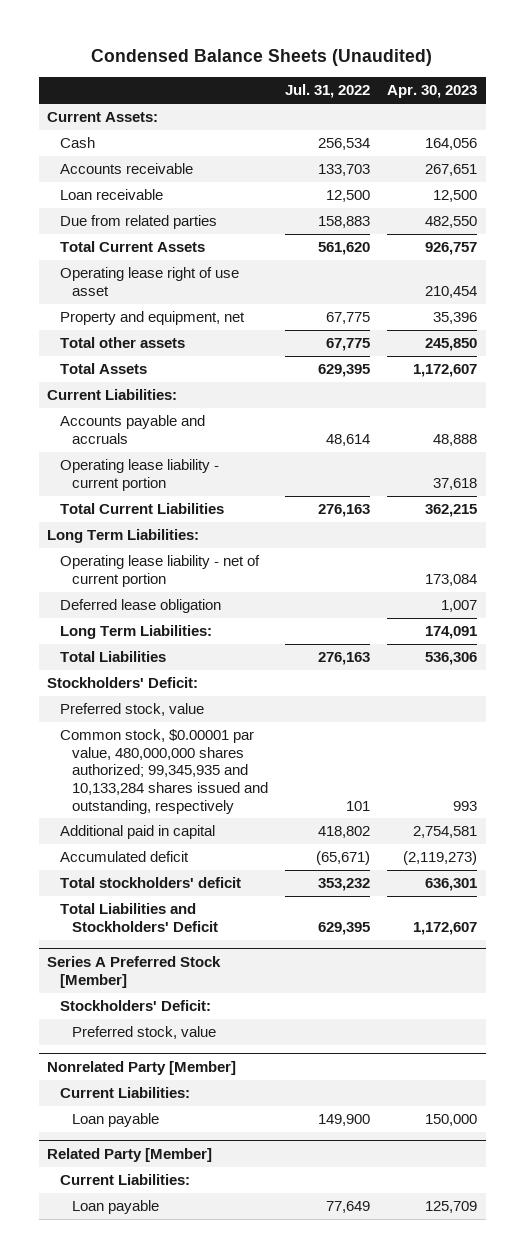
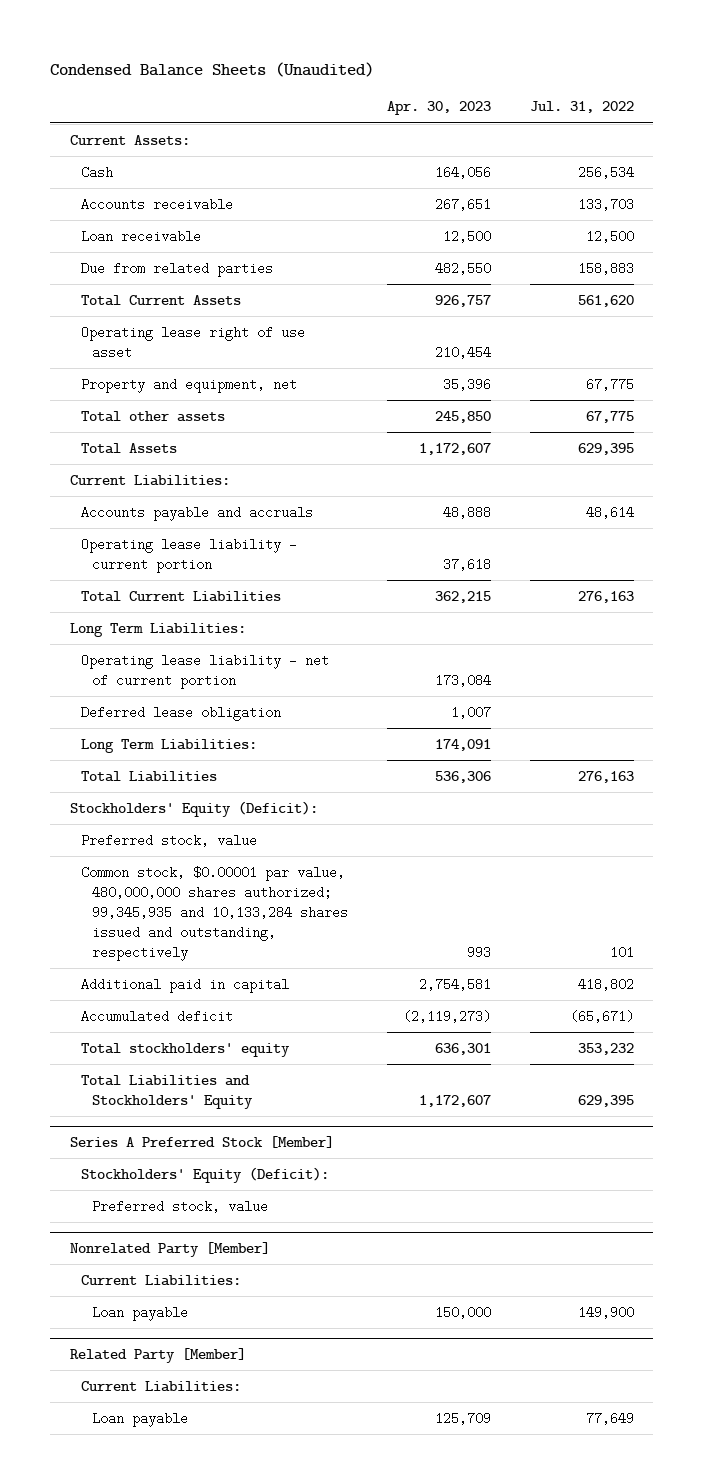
- | Jul. 31, 2022 | Apr. 30, 2023
+ | Apr. 30, 2023 | Jul. 31, 2022
- Stockholders' Deficit:
+ Stockholders' Equity (Deficit):
- Total stockholders' deficit | 353,232 | 636,301
- Total Liabilities and Stockholders' Deficit | 629,395 | 1,172,607
+ Total stockholders' equity | 636,301 | 353,232
+ Total Liabilities and Stockholders' Equity | 1,172,607 | 629,395
@ Series A Preferred Stock [Member]
- Stockholders' Deficit:
+ Stockholders' Equity (Deficit):

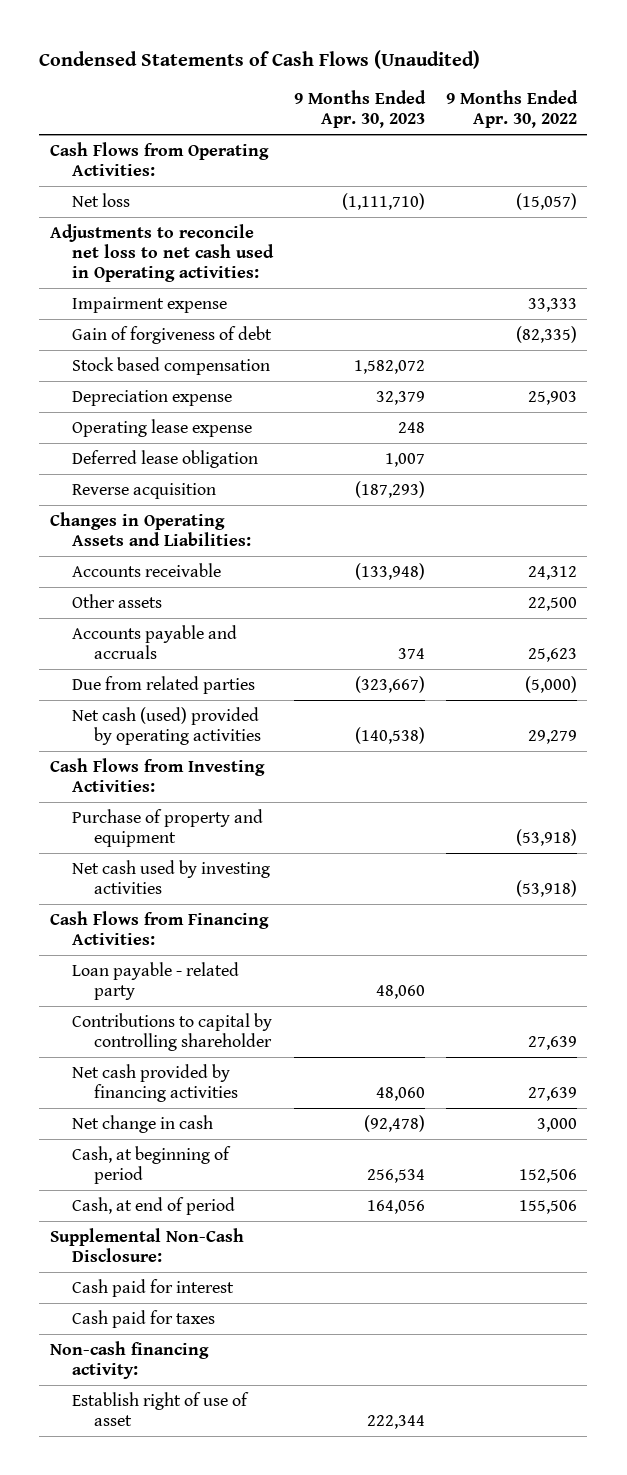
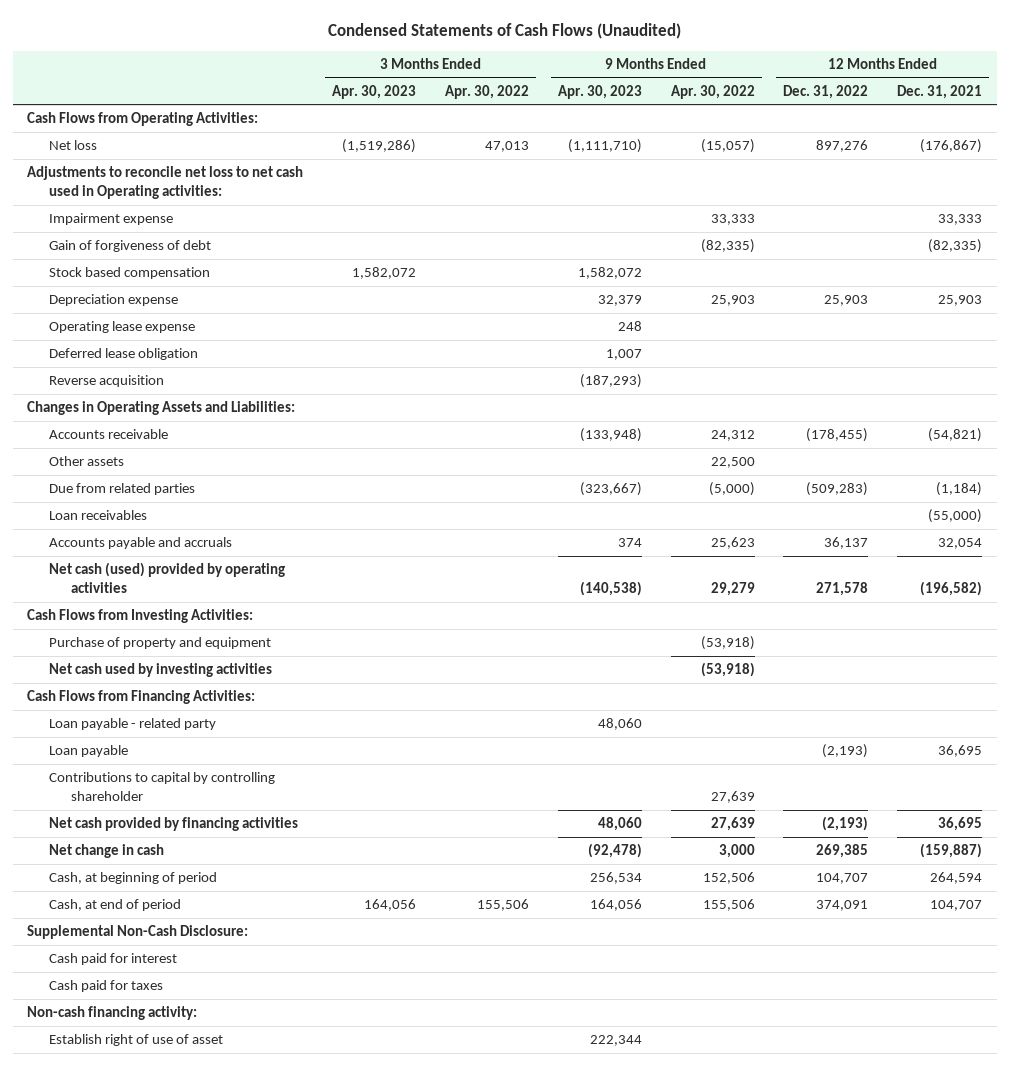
- | 9 Months Ended Apr. 30, 2023 | 9 Months Ended Apr. 30, 2022
+ | 3 Months Ended Apr. 30, 2023 | 3 Months Ended Apr. 30, 2022 | 9 Months Ended Apr. 30, 2023 | 9 Months Ended Apr. 30, 2022 | 12 Months Ended Dec. 31, 2022 | 12 Months Ended Dec. 31, 2021
+ Loan receivables | | | | | | (55,000)
moved down: Accounts payable and accruals | | | 374 | 25,623 | 36,137 | 32,054
+ Loan payable | | | | | (2,193) | 36,695

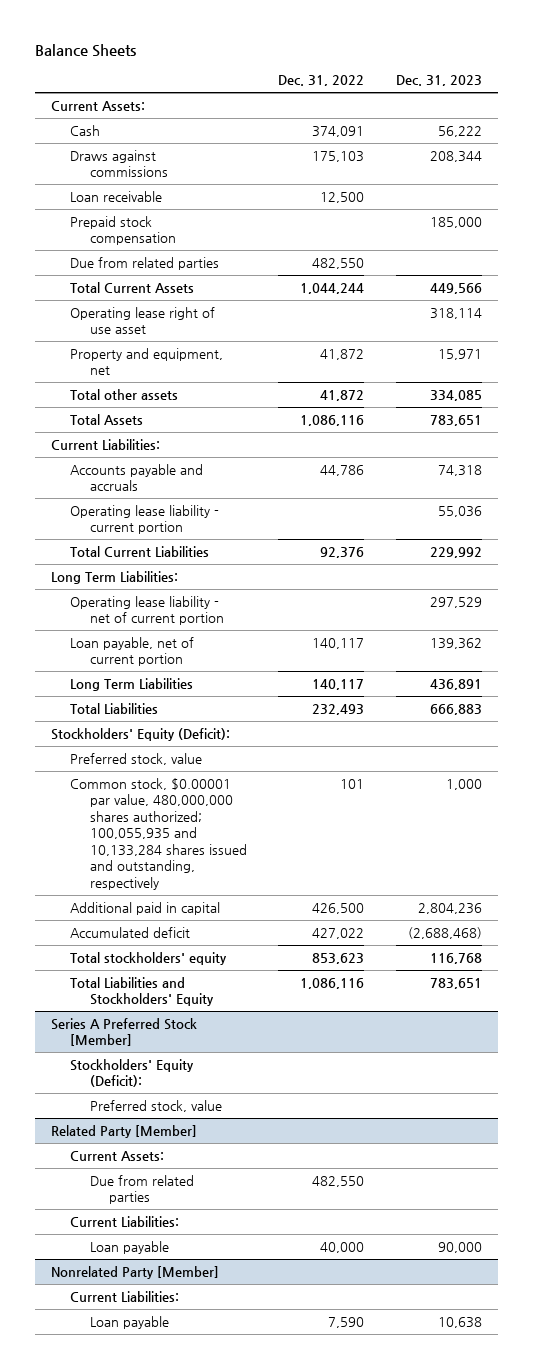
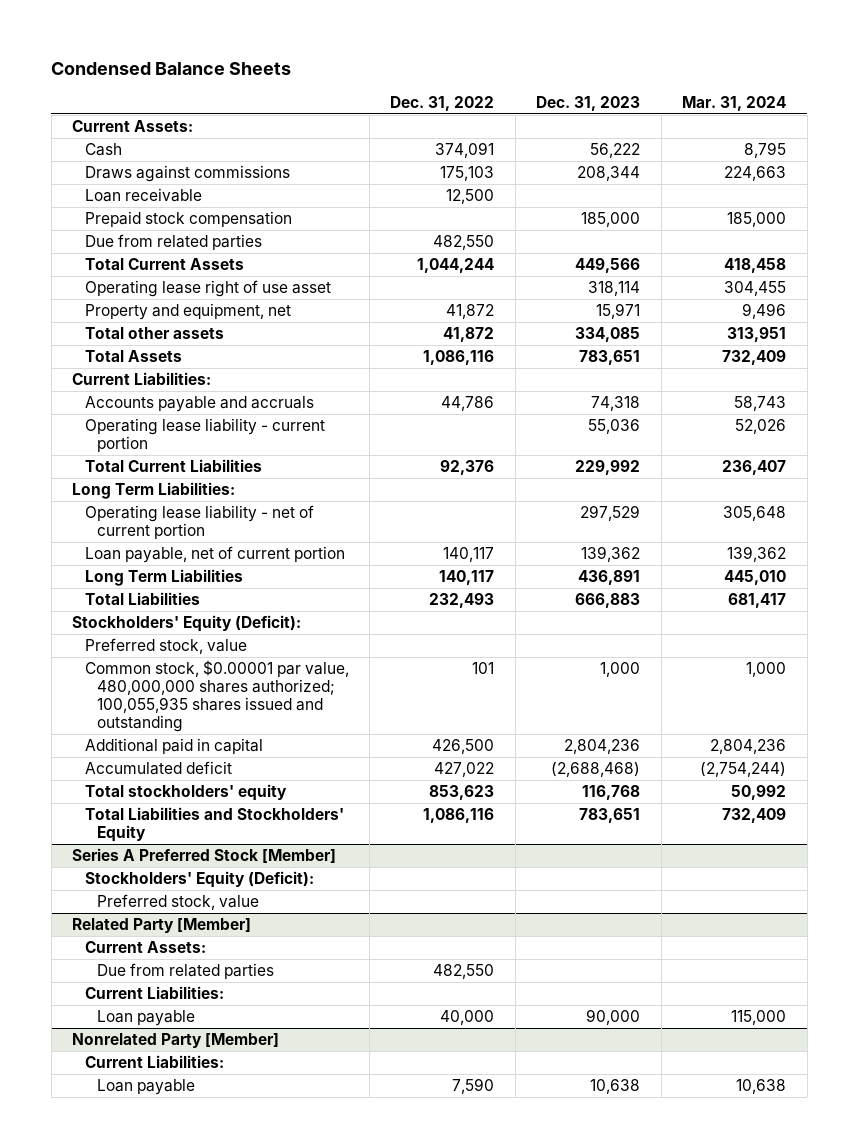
- Balance Sheets
+ Condensed Balance Sheets
- | Dec. 31, 2022 | Dec. 31, 2023
+ | Dec. 31, 2022 | Dec. 31, 2023 | Mar. 31, 2024
- Common stock, $0.00001 par value, 480,000,000 shares authorized; 100,055,935 and 10,133,284 shares issued and outstanding, respectively | 101 | 1,000
+ Common stock, $0.00001 par value, 480,000,000 shares authorized; 100,055,935 shares issued and outstanding | 101 | 1,000 | 1,000

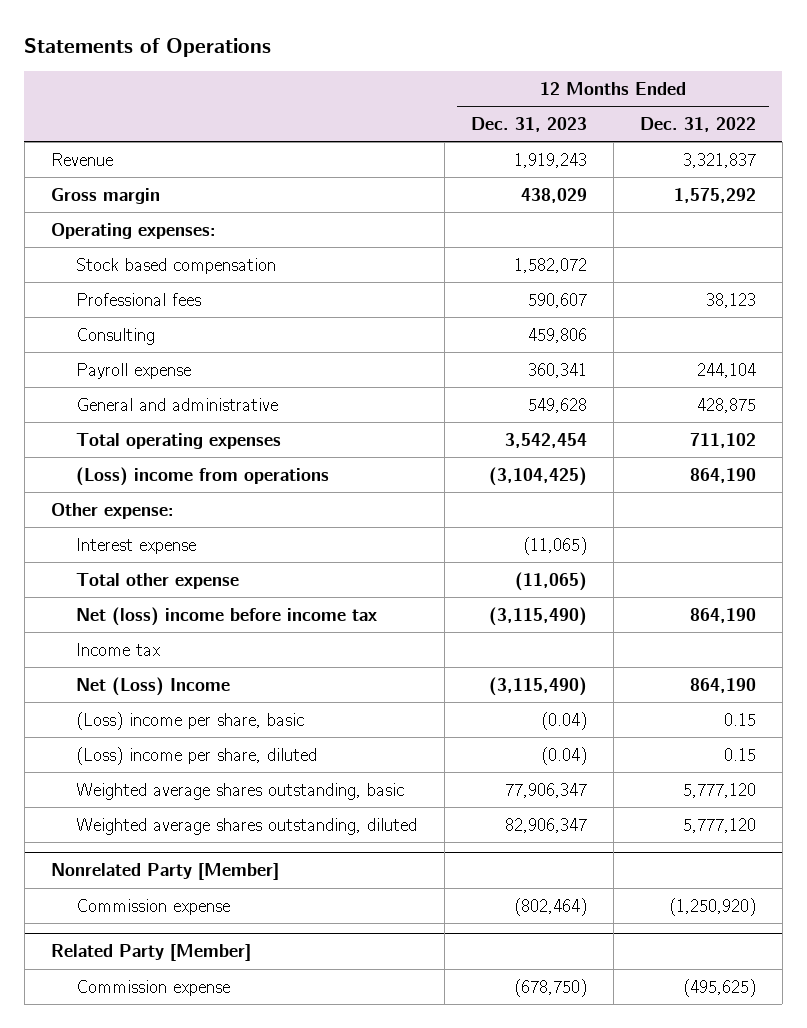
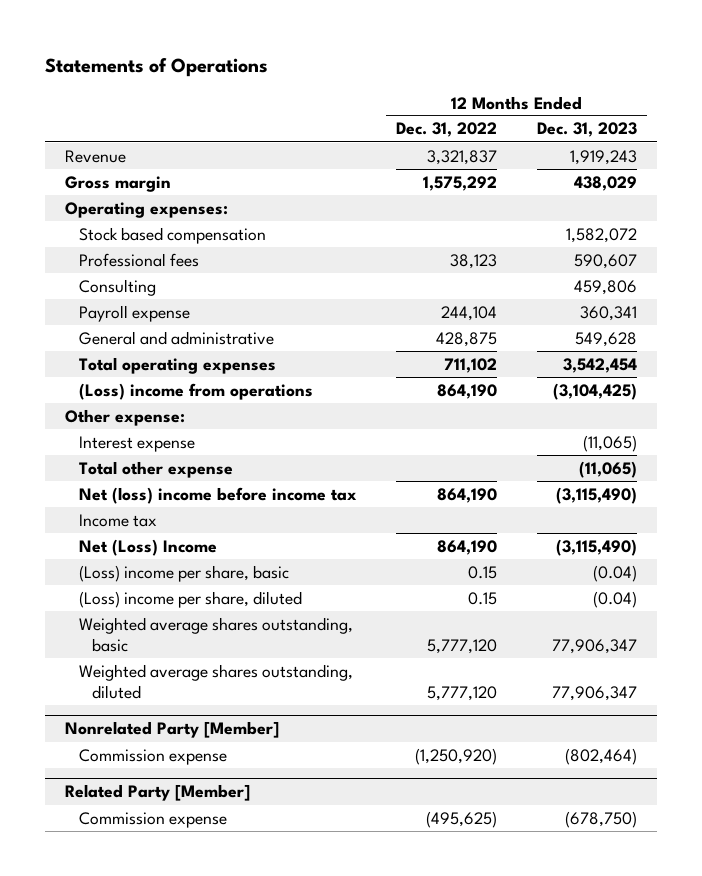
- | 12 Months Ended Dec. 31, 2023 | 12 Months Ended Dec. 31, 2022
+ | 12 Months Ended Dec. 31, 2022 | 12 Months Ended Dec. 31, 2023
- Weighted average shares outstanding, diluted | 82,906,347 | 5,777,120
+ Weighted average shares outstanding, diluted | 5,777,120 | 77,906,347

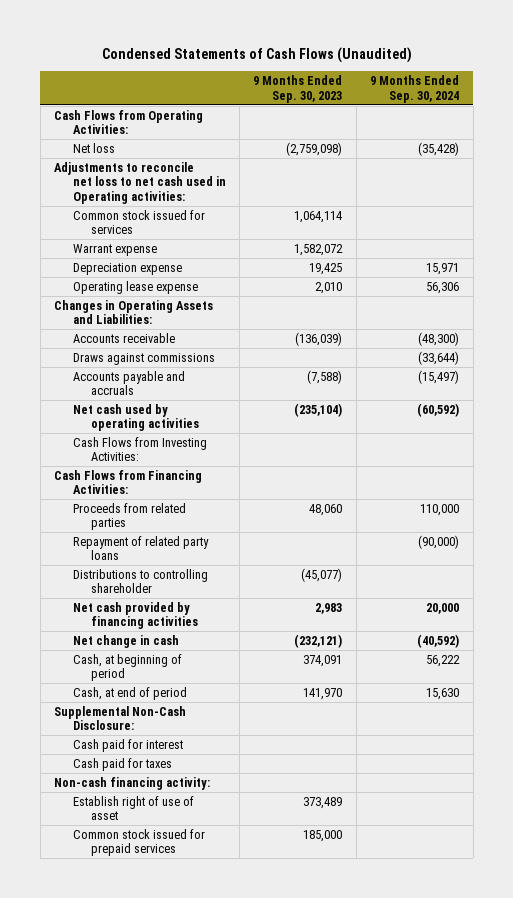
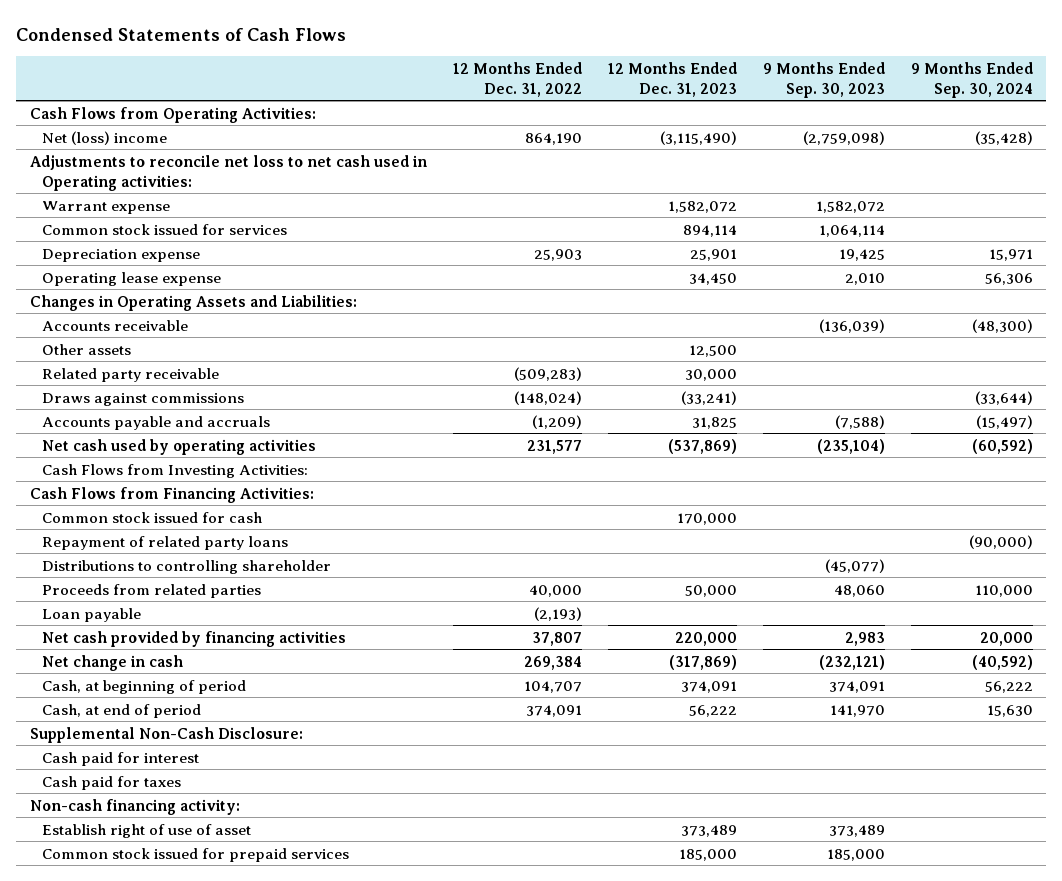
- Condensed Statements of Cash Flows (Unaudited)
+ Condensed Statements of Cash Flows
- | 9 Months Ended Sep. 30, 2023 | 9 Months Ended Sep. 30, 2024
+ | 12 Months Ended Dec. 31, 2022 | 12 Months Ended Dec. 31, 2023 | 9 Months Ended Sep. 30, 2023 | 9 Months Ended Sep. 30, 2024
- Net loss | (2,759,098) | (35,428)
+ Net (loss) income | 864,190 | (3,115,490) | (2,759,098) | (35,428)
moved down: Common stock issued for services | | 894,114 | 1,064,114 |
+ Other assets | | 12,500 | |
+ Related party receivable | (509,283) | 30,000 | |
+ Common stock issued for cash | | 170,000 | |
moved down: Proceeds from related parties | 40,000 | 50,000 | 48,060 | 110,000
+ Loan payable | (2,193) | | |

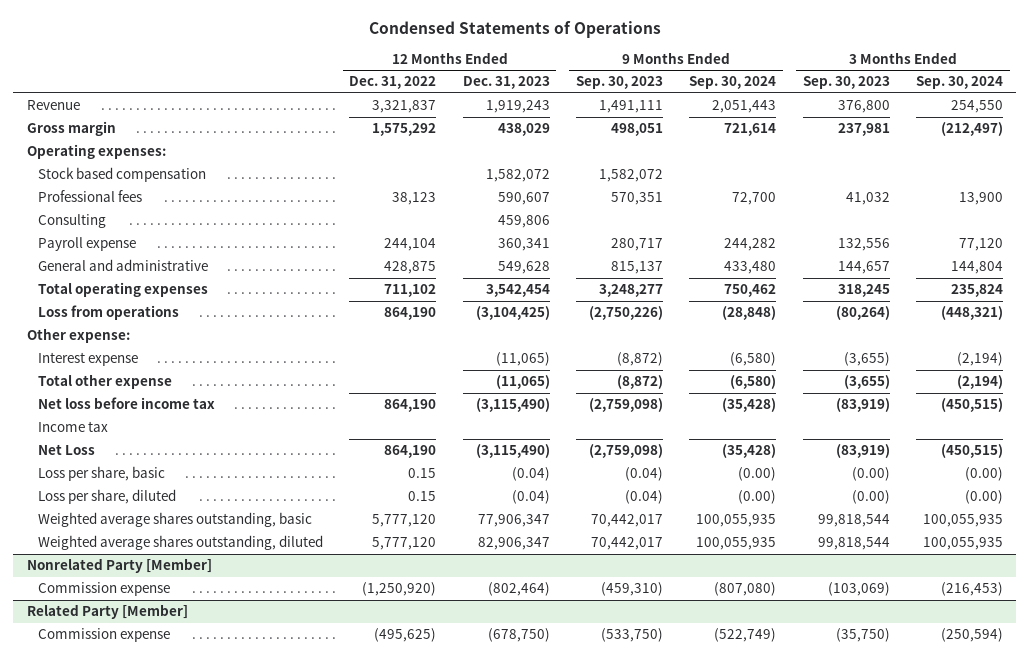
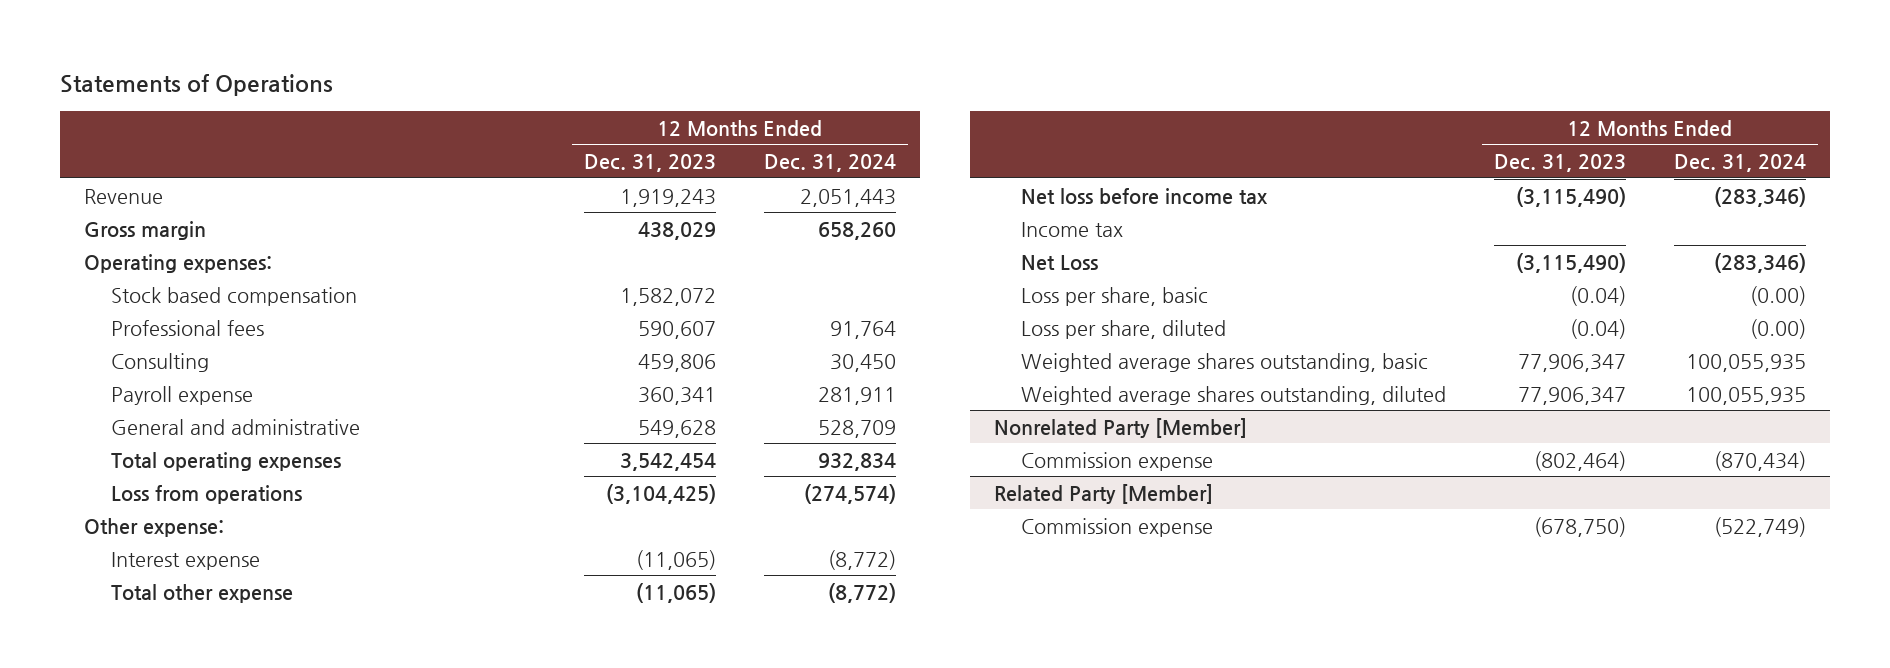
- Condensed Statements of Operations
+ Statements of Operations
- | 12 Months Ended Dec. 31, 2022 | 12 Months Ended Dec. 31, 2023 | 9 Months Ended Sep. 30, 2023 | 9 Months Ended Sep. 30, 2024 | 3 Months Ended Sep. 30, 2023 | 3 Months Ended Sep. 30, 2024
+ | 12 Months Ended Dec. 31, 2023 | 12 Months Ended Dec. 31, 2024
- Weighted average shares outstanding, diluted | 5,777,120 | 82,906,347 | 70,442,017 | 100,055,935 | 99,818,544 | 100,055,935
+ Weighted average shares outstanding, diluted | 77,906,347 | 100,055,935

